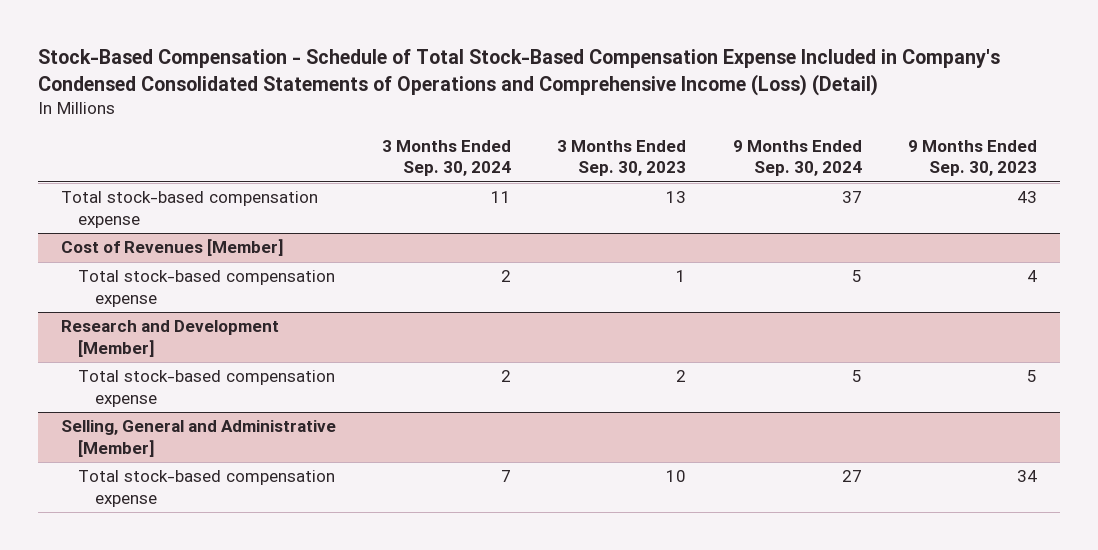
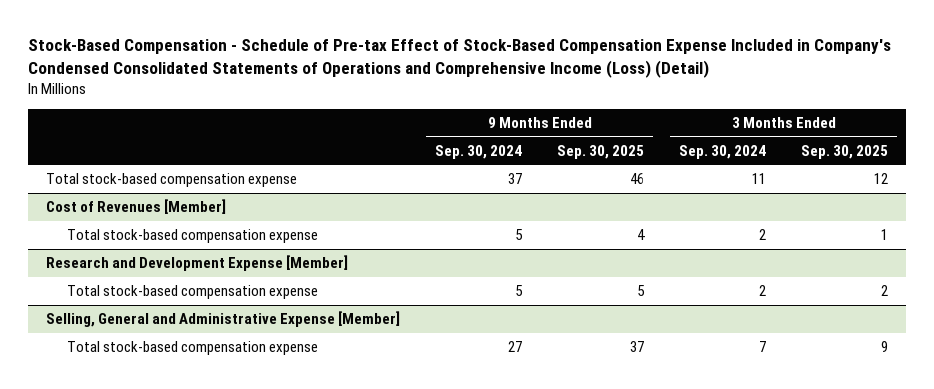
- Stock-Based Compensation - Schedule of Total Stock-Based Compensation Expense Included in Company's Condensed Consolidated Statements of Operations and Comprehensive Income (Loss) (Detail)
+ Stock-Based Compensation - Schedule of Pre-tax Effect of Stock-Based Compensation Expense Included in Company's Condensed Consolidated Statements of Operations and Comprehensive Income (Loss) (Detail)
- | 3 Months Ended Sep. 30, 2024 | 3 Months Ended Sep. 30, 2023 | 9 Months Ended Sep. 30, 2024 | 9 Months Ended Sep. 30, 2023
+ | 9 Months Ended Sep. 30, 2024 | 9 Months Ended Sep. 30, 2025 | 3 Months Ended Sep. 30, 2024 | 3 Months Ended Sep. 30, 2025
- Research and Development [Member]
+ Research and Development Expense [Member]
- Selling, General and Administrative [Member]
+ Selling, General and Administrative Expense [Member]

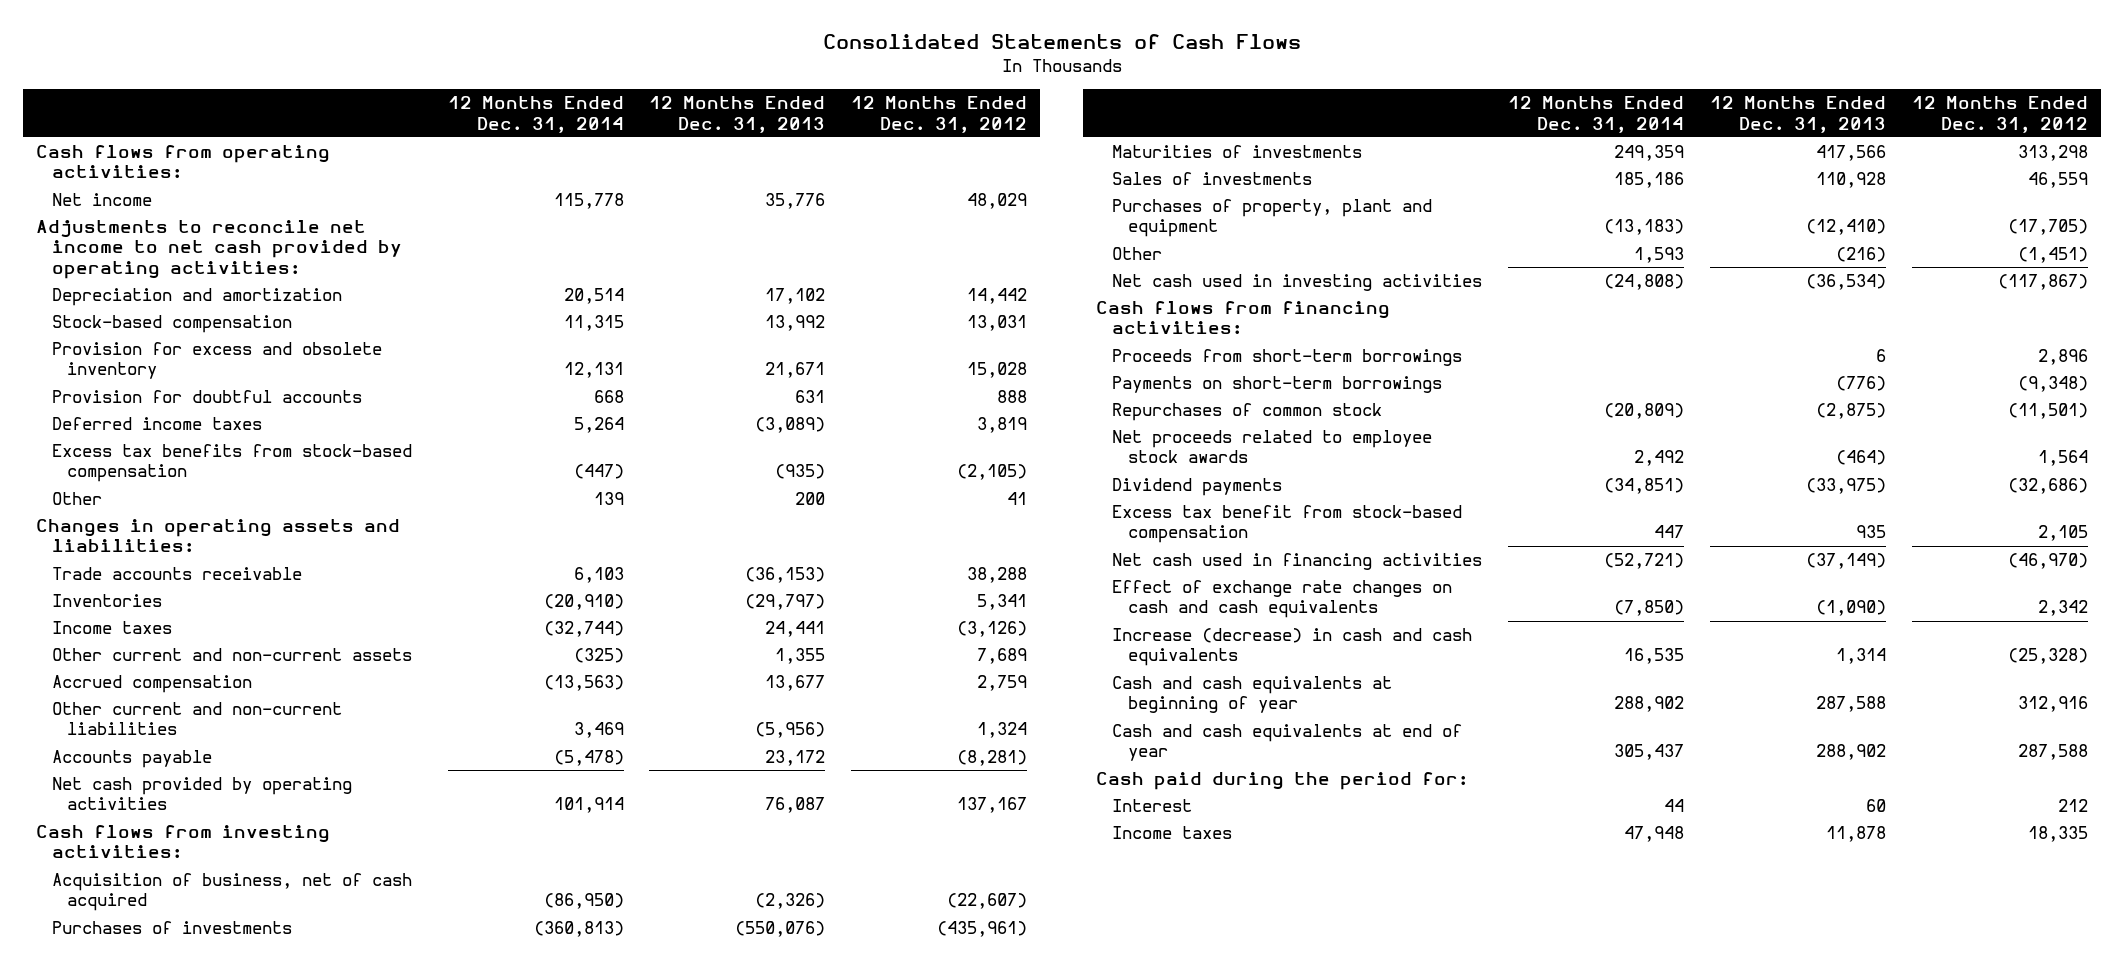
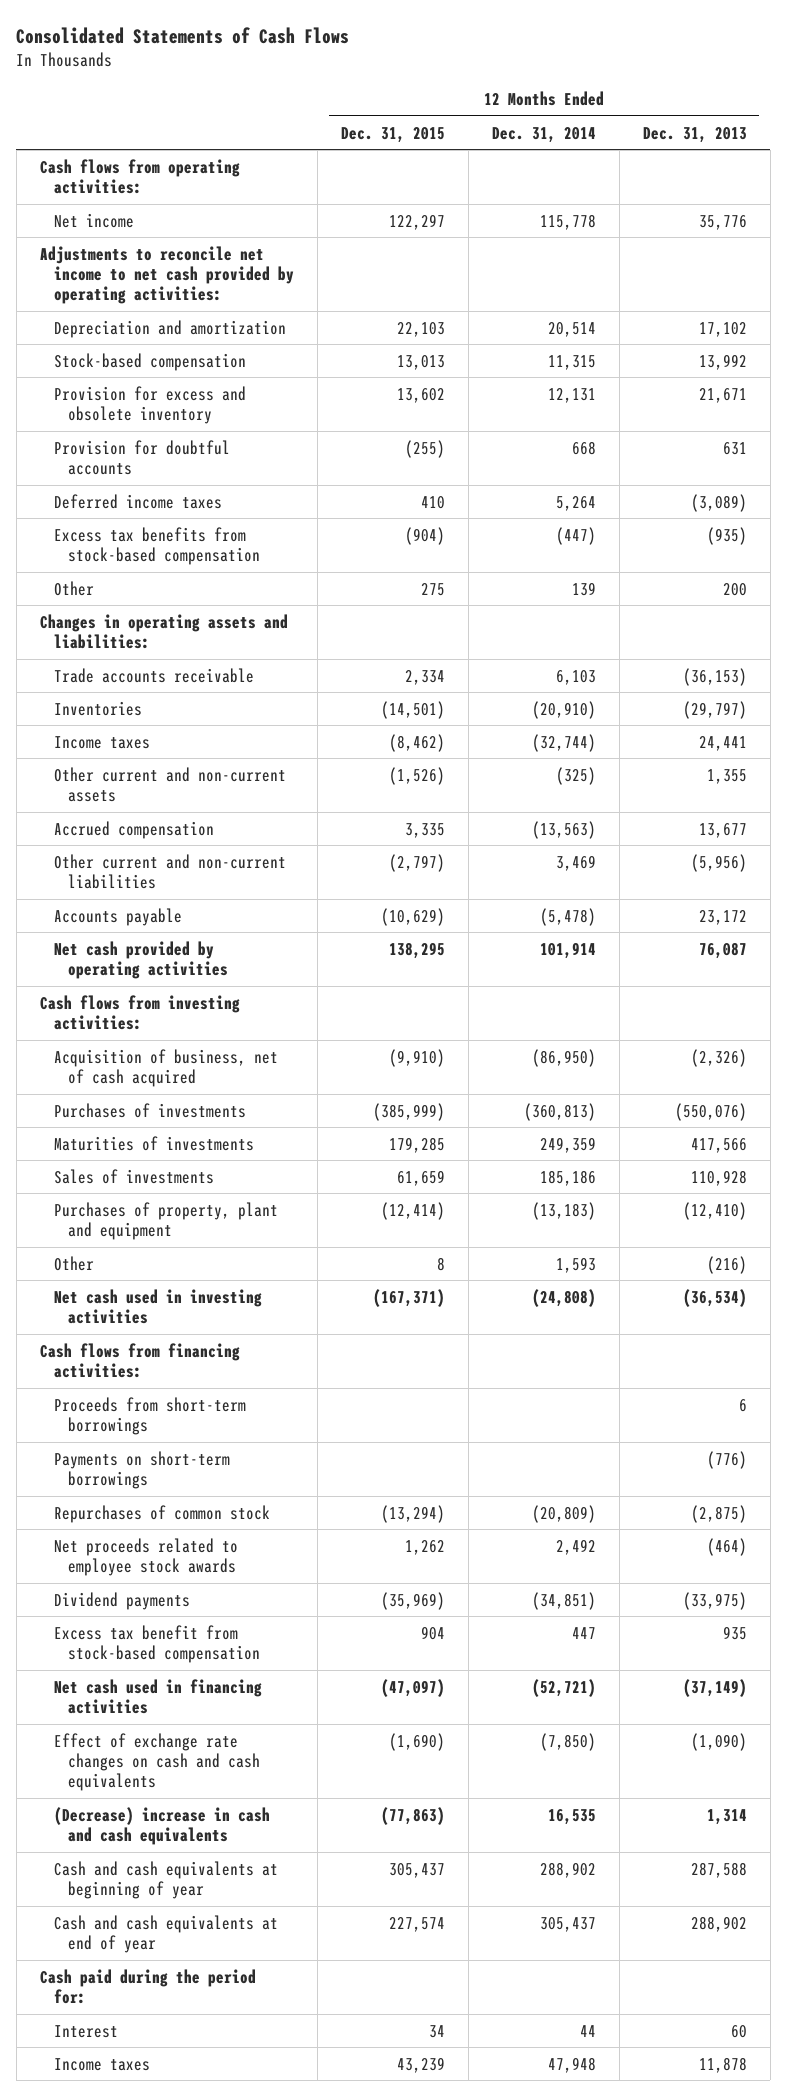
- | 12 Months Ended Dec. 31, 2014 | 12 Months Ended Dec. 31, 2013 | 12 Months Ended Dec. 31, 2012
+ | 12 Months Ended Dec. 31, 2015 | 12 Months Ended Dec. 31, 2014 | 12 Months Ended Dec. 31, 2013
- Increase (decrease) in cash and cash equivalents | 16,535 | 1,314 | (25,328)
+ (Decrease) increase in cash and cash equivalents | (77,863) | 16,535 | 1,314

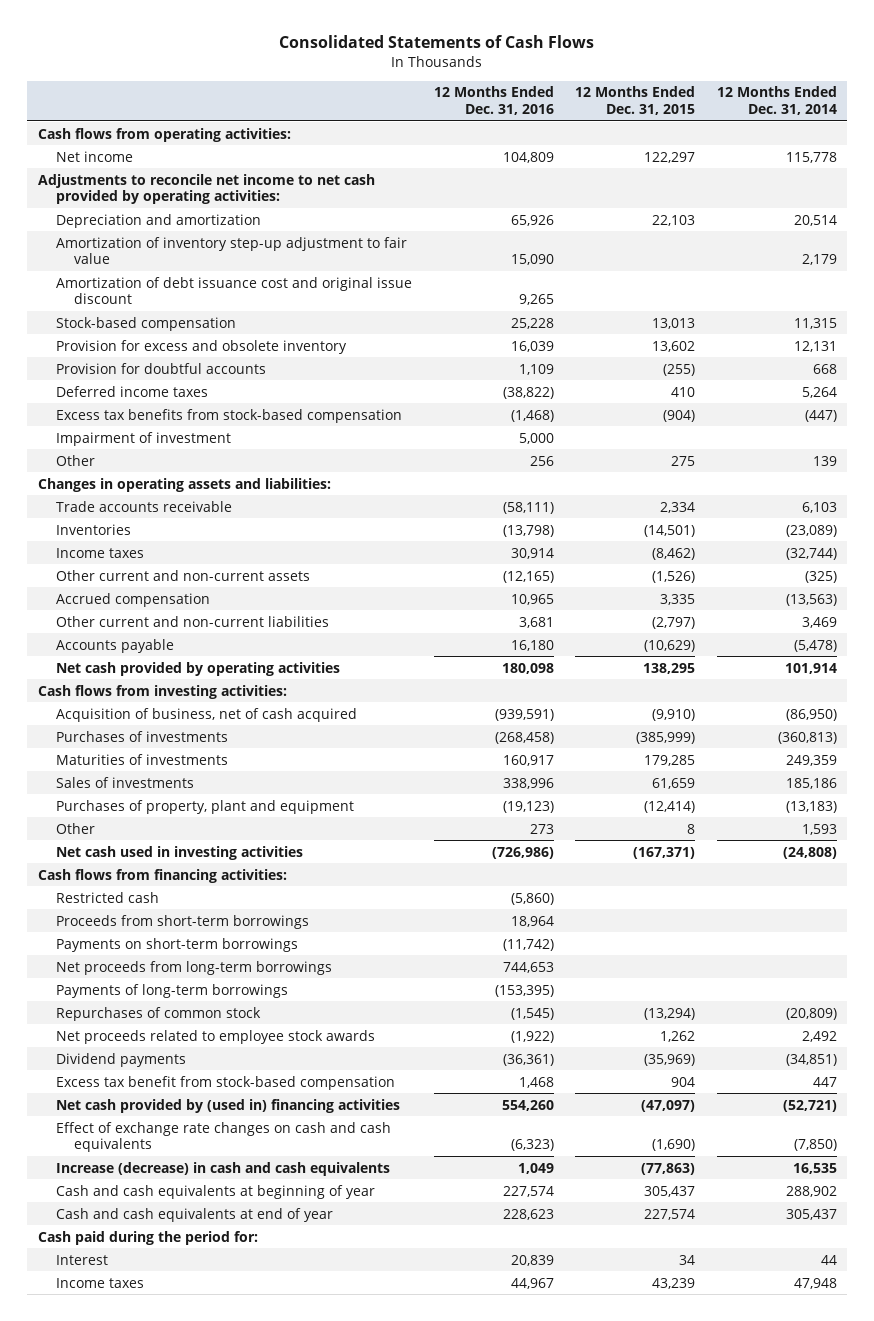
- | 12 Months Ended Dec. 31, 2015 | 12 Months Ended Dec. 31, 2014 | 12 Months Ended Dec. 31, 2013
+ | 12 Months Ended Dec. 31, 2016 | 12 Months Ended Dec. 31, 2015 | 12 Months Ended Dec. 31, 2014
+ Amortization of inventory step-up adjustment to fair value | 15,090 | | 2,179
+ Amortization of debt issuance cost and original issue discount | 9,265 | |
+ Impairment of investment | 5,000 | |
- Inventories | (14,501) | (20,910) | (29,797)
+ Inventories | (13,798) | (14,501) | (23,089)
+ Restricted cash | (5,860) | |
+ Net proceeds from long-term borrowings | 744,653 | |
+ Payments of long-term borrowings | (153,395) | |
- Net cash used in financing activities | (47,097) | (52,721) | (37,149)
+ Net cash provided by (used in) financing activities | 554,260 | (47,097) | (52,721)
- (Decrease) increase in cash and cash equivalents | (77,863) | 16,535 | 1,314
+ Increase (decrease) in cash and cash equivalents | 1,049 | (77,863) | 16,535

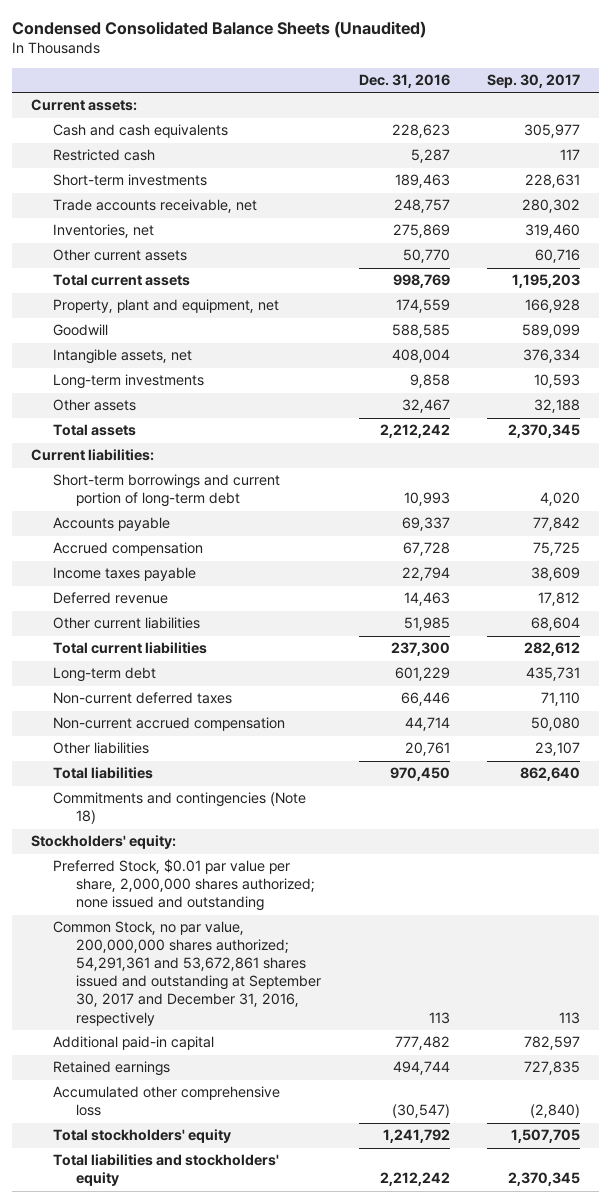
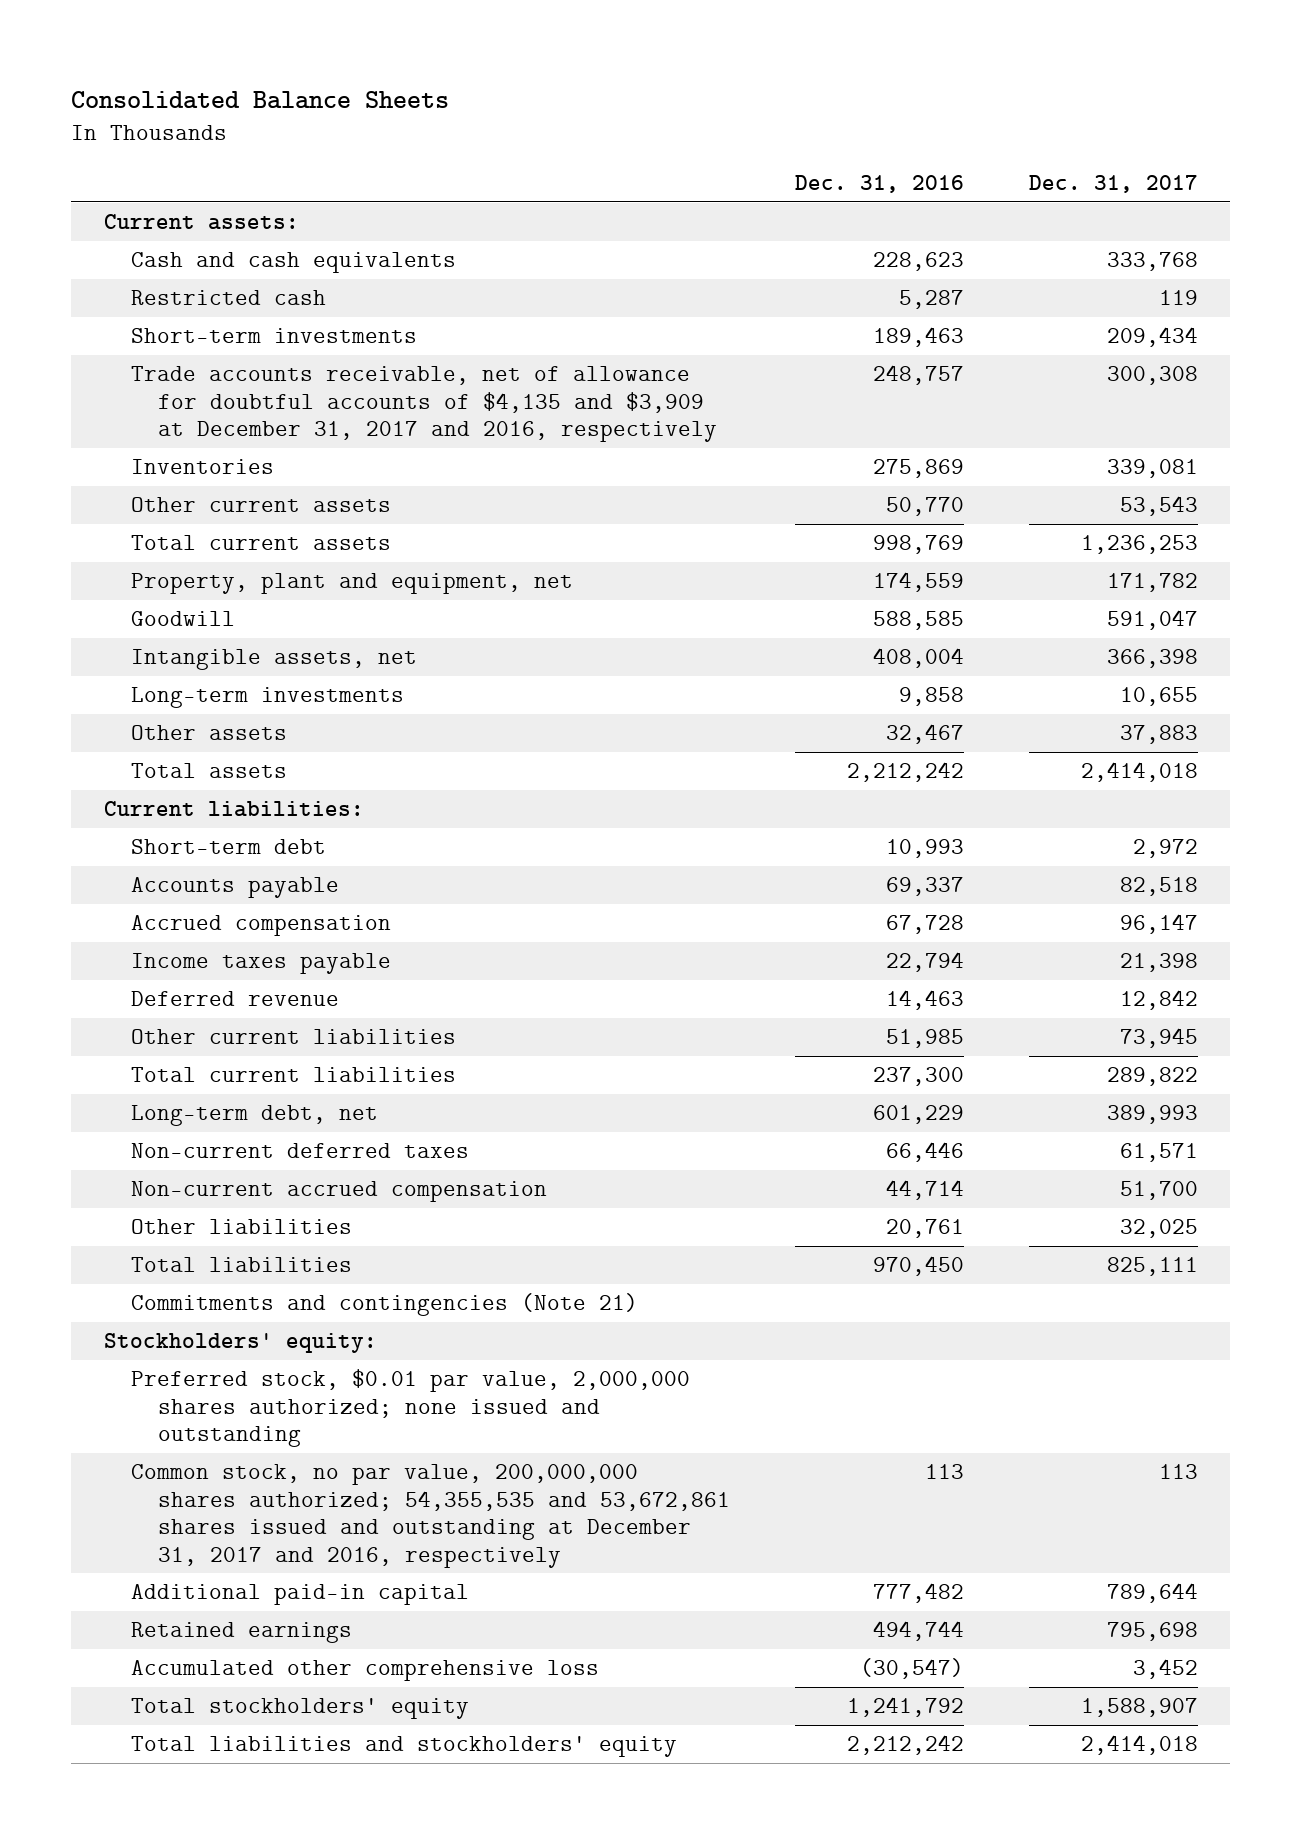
- Condensed Consolidated Balance Sheets (Unaudited)
+ Consolidated Balance Sheets
- | Dec. 31, 2016 | Sep. 30, 2017
+ | Dec. 31, 2016 | Dec. 31, 2017
- Trade accounts receivable, net | 248,757 | 280,302
- Inventories, net | 275,869 | 319,460
+ Trade accounts receivable, net of allowance for doubtful accounts of $4,135 and $3,909 at December 31, 2017 and 2016, respectively | 248,757 | 300,308
+ Inventories | 275,869 | 339,081
- Short-term borrowings and current portion of long-term debt | 10,993 | 4,020
+ Short-term debt | 10,993 | 2,972
- Long-term debt | 601,229 | 435,731
+ Long-term debt, net | 601,229 | 389,993
- Commitments and contingencies (Note 18)
+ Commitments and contingencies (Note 21)
- Preferred Stock, $0.01 par value per share, 2,000,000 shares authorized; none issued and outstanding
- Common Stock, no par value, 200,000,000 shares authorized; 54,291,361 and 53,672,861 shares issued and outstanding at September 30, 2017 and December 31, 2016, respectively | 113 | 113
+ Preferred stock, $0.01 par value, 2,000,000 shares authorized; none issued and outstanding
+ Common stock, no par value, 200,000,000 shares authorized; 54,355,535 and 53,672,861 shares issued and outstanding at December 31, 2017 and 2016, respectively | 113 | 113

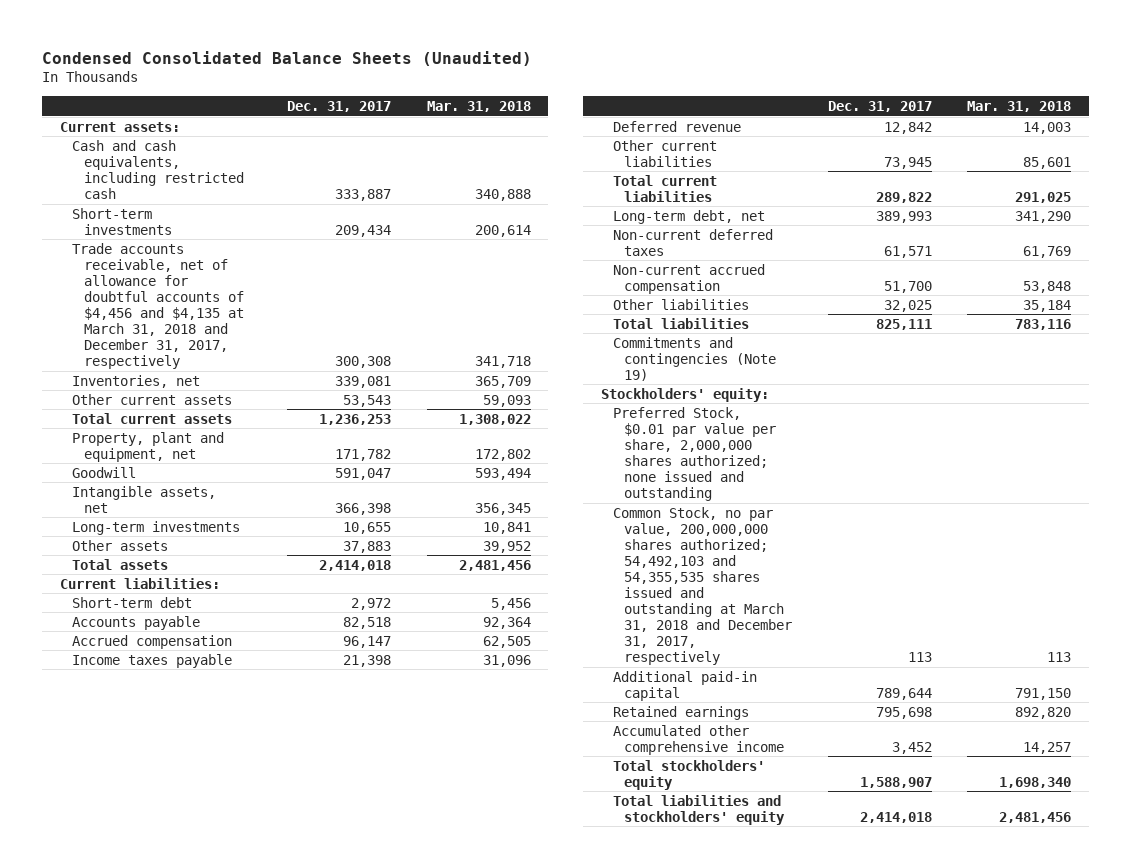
- Consolidated Balance Sheets
+ Condensed Consolidated Balance Sheets (Unaudited)
- | Dec. 31, 2016 | Dec. 31, 2017
+ | Dec. 31, 2017 | Mar. 31, 2018
- Cash and cash equivalents | 228,623 | 333,768
- Restricted cash | 5,287 | 119
+ Cash and cash equivalents, including restricted cash | 333,887 | 340,888
- Trade accounts receivable, net of allowance for doubtful accounts of $4,135 and $3,909 at December 31, 2017 and 2016, respectively | 248,757 | 300,308
- Inventories | 275,869 | 339,081
+ Trade accounts receivable, net of allowance for doubtful accounts of $4,456 and $4,135 at March 31, 2018 and December 31, 2017, respectively | 300,308 | 341,718
+ Inventories, net | 339,081 | 365,709
- Commitments and contingencies (Note 21)
+ Commitments and contingencies (Note 19)
- Preferred stock, $0.01 par value, 2,000,000 shares authorized; none issued and outstanding
- Common stock, no par value, 200,000,000 shares authorized; 54,355,535 and 53,672,861 shares issued and outstanding at December 31, 2017 and 2016, respectively | 113 | 113
+ Preferred Stock, $0.01 par value per share, 2,000,000 shares authorized; none issued and outstanding
+ Common Stock, no par value, 200,000,000 shares authorized; 54,492,103 and 54,355,535 shares issued and outstanding at March 31, 2018 and December 31, 2017, respectively | 113 | 113
- Accumulated other comprehensive loss | (30,547) | 3,452
+ Accumulated other comprehensive income | 3,452 | 14,257

